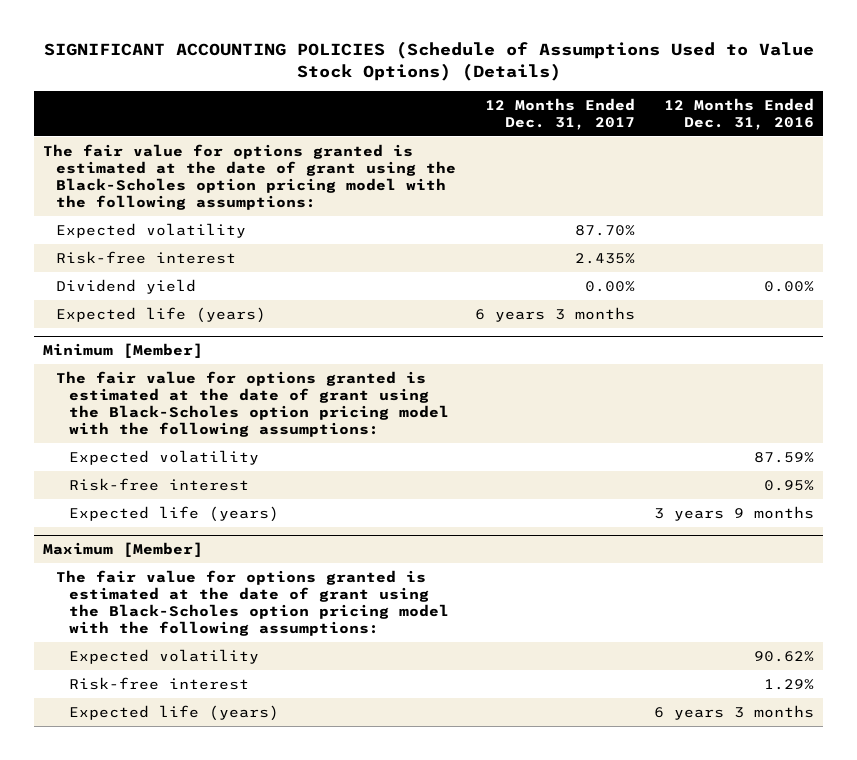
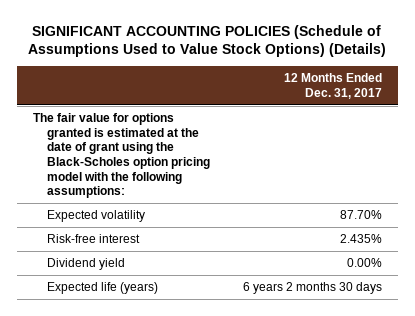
- | 12 Months Ended Dec. 31, 2017 | 12 Months Ended Dec. 31, 2016
+ | 12 Months Ended Dec. 31, 2017
- Expected life (years) | 6 years 3 months |
- Minimum [Member]
- The fair value for options granted is estimated at the date of grant using the Black-Scholes option pricing model with the following assumptions:
- Expected volatility | | 87.59%
- Risk-free interest | | 0.95%
- Expected life (years) | | 3 years 9 months
- Maximum [Member]
- The fair value for options granted is estimated at the date of grant using the Black-Scholes option pricing model with the following assumptions:
- Expected volatility | | 90.62%
- Risk-free interest | | 1.29%
- Expected life (years) | | 6 years 3 months
+ Expected life (years) | 6 years 2 months 30 days

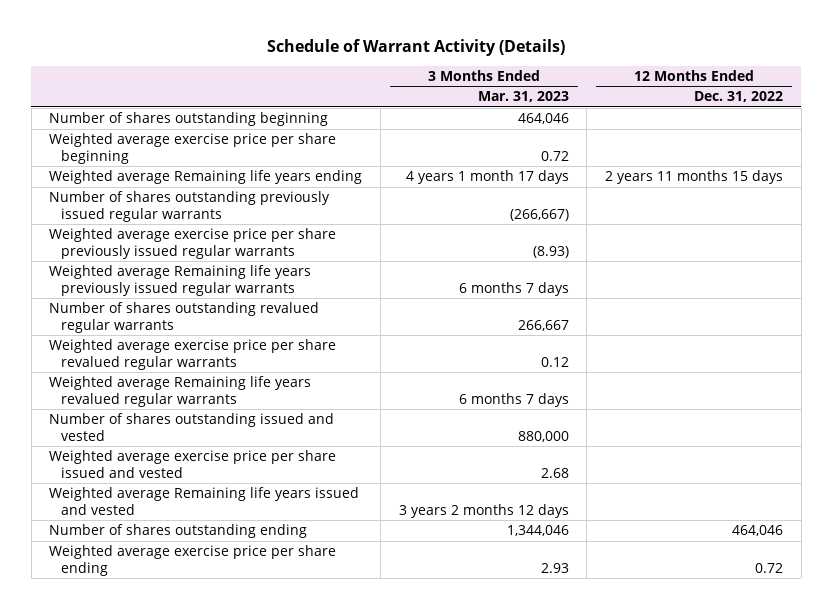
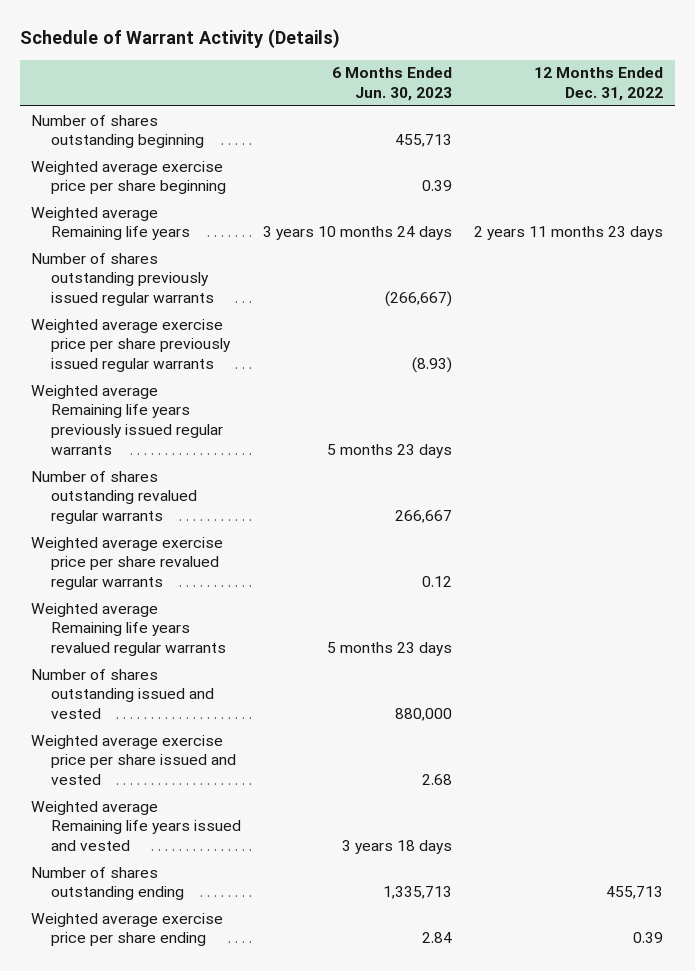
- | 3 Months Ended Mar. 31, 2023 | 12 Months Ended Dec. 31, 2022
+ | 6 Months Ended Jun. 30, 2023 | 12 Months Ended Dec. 31, 2022
- Weighted average Remaining life years ending | 4 years 1 month 17 days | 2 years 11 months 15 days
+ Weighted average Remaining life years | 3 years 10 months 24 days | 2 years 11 months 23 days
- Number of shares outstanding ending | 1,344,046 | 464,046
- Weighted average exercise price per share ending | 2.93 | 0.72
+ Number of shares outstanding ending | 1,335,713 | 455,713
+ Weighted average exercise price per share ending | 2.84 | 0.39

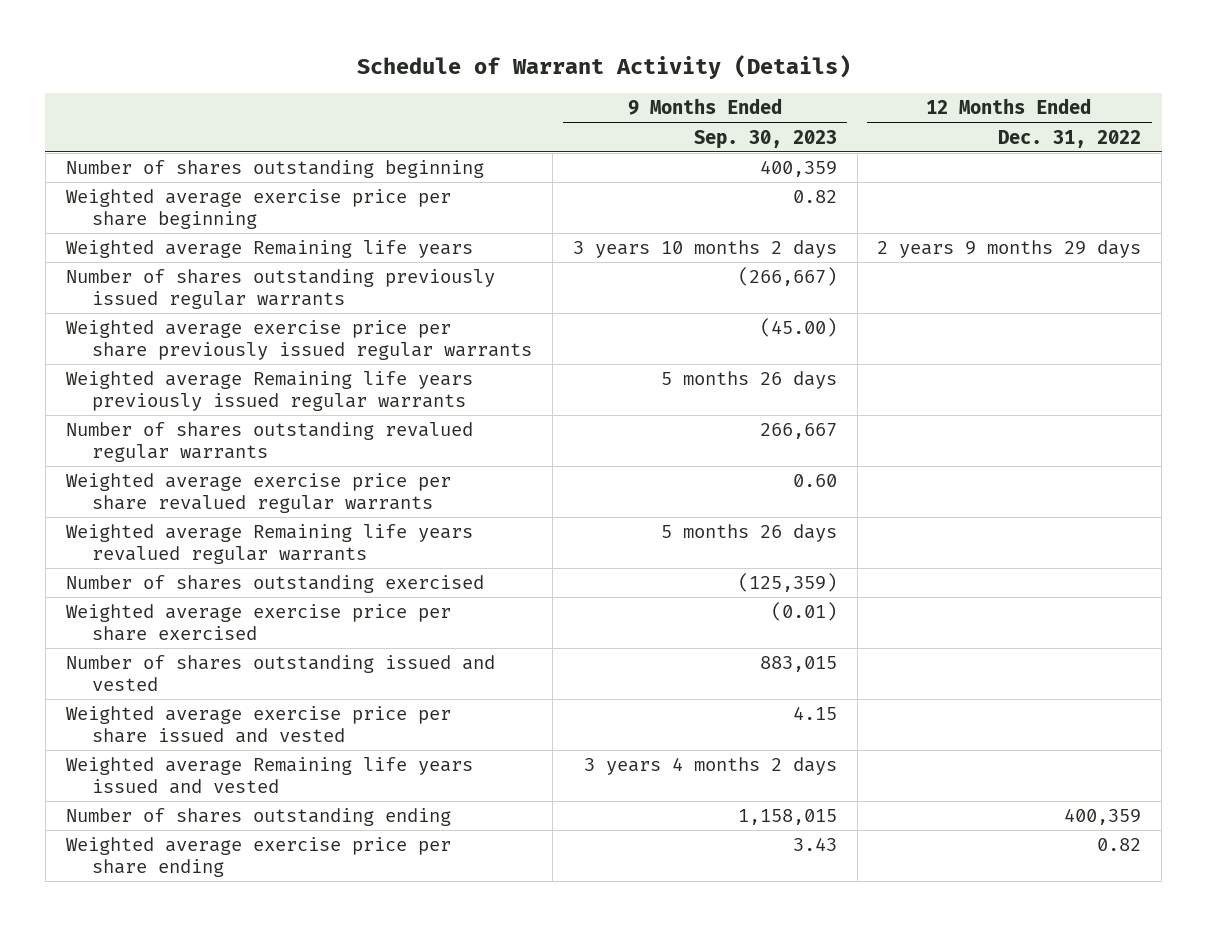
- | 6 Months Ended Jun. 30, 2023 | 12 Months Ended Dec. 31, 2022
+ | 9 Months Ended Sep. 30, 2023 | 12 Months Ended Dec. 31, 2022
- Weighted average Remaining life years | 3 years 10 months 24 days | 2 years 11 months 23 days
+ Weighted average Remaining life years | 3 years 10 months 2 days | 2 years 9 months 29 days
+ Number of shares outstanding exercised | (125,359) |
+ Weighted average exercise price per share exercised | (0.01) |
- Number of shares outstanding ending | 1,335,713 | 455,713
- Weighted average exercise price per share ending | 2.84 | 0.39
+ Number of shares outstanding ending | 1,158,015 | 400,359
+ Weighted average exercise price per share ending | 3.43 | 0.82

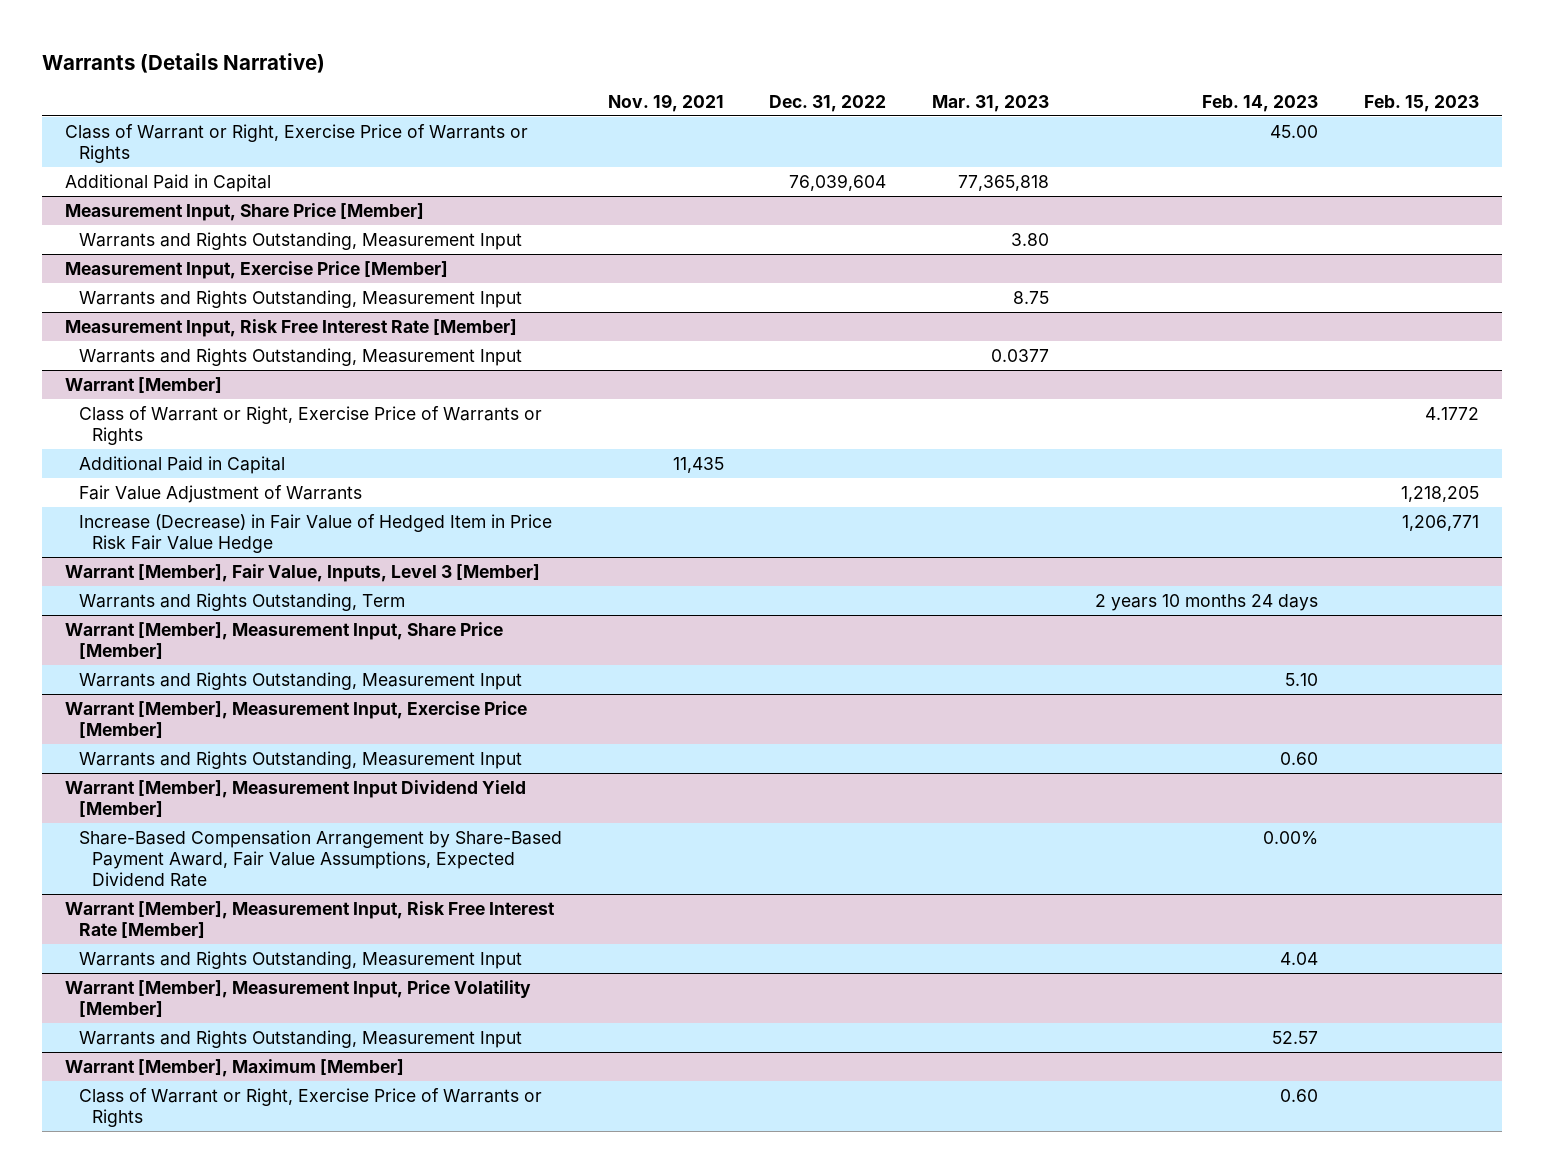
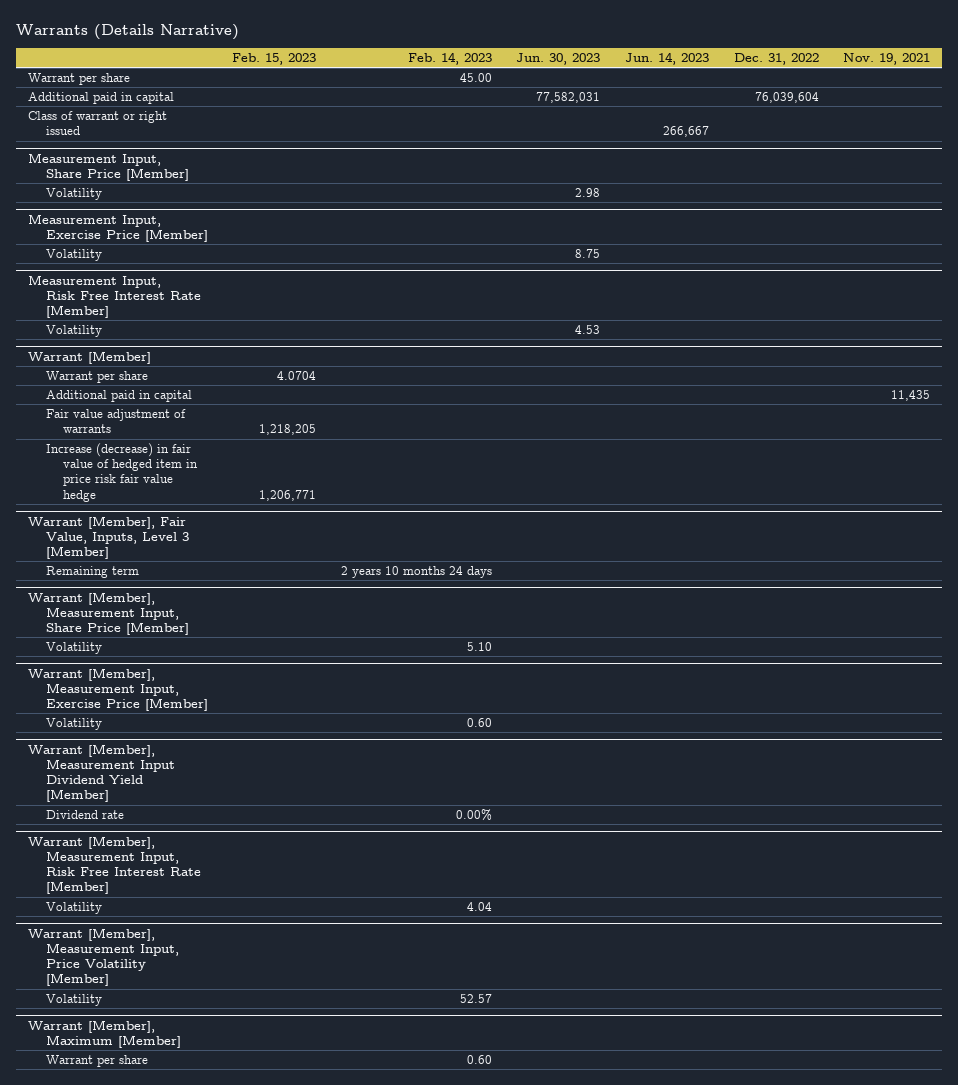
- | Nov. 19, 2021 | Dec. 31, 2022 | Mar. 31, 2023 | Feb. 14, 2023 | Feb. 15, 2023
+ | Feb. 15, 2023 | Feb. 14, 2023 | Jun. 30, 2023 | Jun. 14, 2023 | Dec. 31, 2022 | Nov. 19, 2021
- Class of Warrant or Right, Exercise Price of Warrants or Rights | | | | 45.00 |
- Additional Paid in Capital | | 76,039,604 | 77,365,818 | |
+ Warrant per share | | 45.00 | | | |
+ Additional paid in capital | | | 77,582,031 | | 76,039,604 |
+ Class of warrant or right issued | | | | 266,667 | |
@ Measurement Input, Share Price [Member]
- Warrants and Rights Outstanding, Measurement Input | | | 3.80 | |
+ Volatility | | | 2.98 | | |
@ Measurement Input, Exercise Price [Member]
- Warrants and Rights Outstanding, Measurement Input | | | 8.75 | |
+ Volatility | | | 8.75 | | |
@ Measurement Input, Risk Free Interest Rate [Member]
- Warrants and Rights Outstanding, Measurement Input | | | 0.0377 | |
+ Volatility | | | 4.53 | | |
@ Warrant [Member]
- Class of Warrant or Right, Exercise Price of Warrants or Rights | | | | | 4.1772
- Additional Paid in Capital | 11,435 | | | |
- Fair Value Adjustment of Warrants | | | | | 1,218,205
- Increase (Decrease) in Fair Value of Hedged Item in Price Risk Fair Value Hedge | | | | | 1,206,771
+ Warrant per share | 4.0704 | | | | |
+ Additional paid in capital | | | | | | 11,435
+ Fair value adjustment of warrants | 1,218,205 | | | | |
+ Increase (decrease) in fair value of hedged item in price risk fair value hedge | 1,206,771 | | | | |
@ Warrant [Member], Fair Value, Inputs, Level 3 [Member]
- Warrants and Rights Outstanding, Term | | | | 2 years 10 months 24 days |
+ Remaining term | | 2 years 10 months 24 days | | | |
@ Warrant [Member], Measurement Input, Share Price [Member]
- Warrants and Rights Outstanding, Measurement Input | | | | 5.10 |
+ Volatility | | 5.10 | | | |
@ Warrant [Member], Measurement Input, Exercise Price [Member]
- Warrants and Rights Outstanding, Measurement Input | | | | 0.60 |
+ Volatility | | 0.60 | | | |
@ Warrant [Member], Measurement Input Dividend Yield [Member]
- Share-Based Compensation Arrangement by Share-Based Payment Award, Fair Value Assumptions, Expected Dividend Rate | | | | 0.00% |
+ Dividend rate | | 0.00% | | | |
@ Warrant [Member], Measurement Input, Risk Free Interest Rate [Member]
- Warrants and Rights Outstanding, Measurement Input | | | | 4.04 |
+ Volatility | | 4.04 | | | |
@ Warrant [Member], Measurement Input, Price Volatility [Member]
- Warrants and Rights Outstanding, Measurement Input | | | | 52.57 |
+ Volatility | | 52.57 | | | |
@ Warrant [Member], Maximum [Member]
- Class of Warrant or Right, Exercise Price of Warrants or Rights | | | | 0.60 |
+ Warrant per share | | 0.60 | | | |

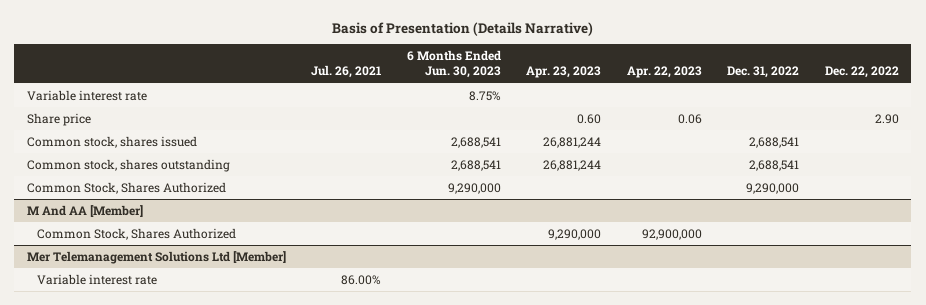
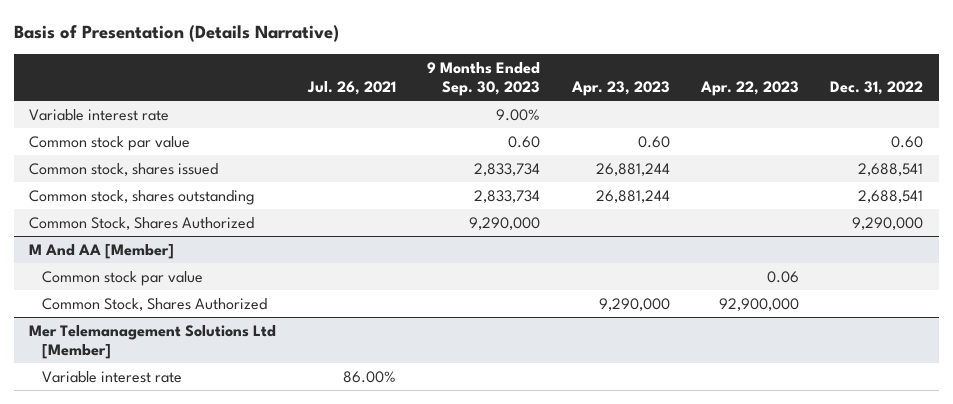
- | Jul. 26, 2021 | 6 Months Ended Jun. 30, 2023 | Apr. 23, 2023 | Apr. 22, 2023 | Dec. 31, 2022 | Dec. 22, 2022
+ | Jul. 26, 2021 | 9 Months Ended Sep. 30, 2023 | Apr. 23, 2023 | Apr. 22, 2023 | Dec. 31, 2022
- Share price | | | 0.60 | 0.06 | | 2.90
+ Common stock par value | | 0.60 | 0.60 | | 0.60
@ M And AA [Member]
+ Common stock par value | | | | 0.06 |

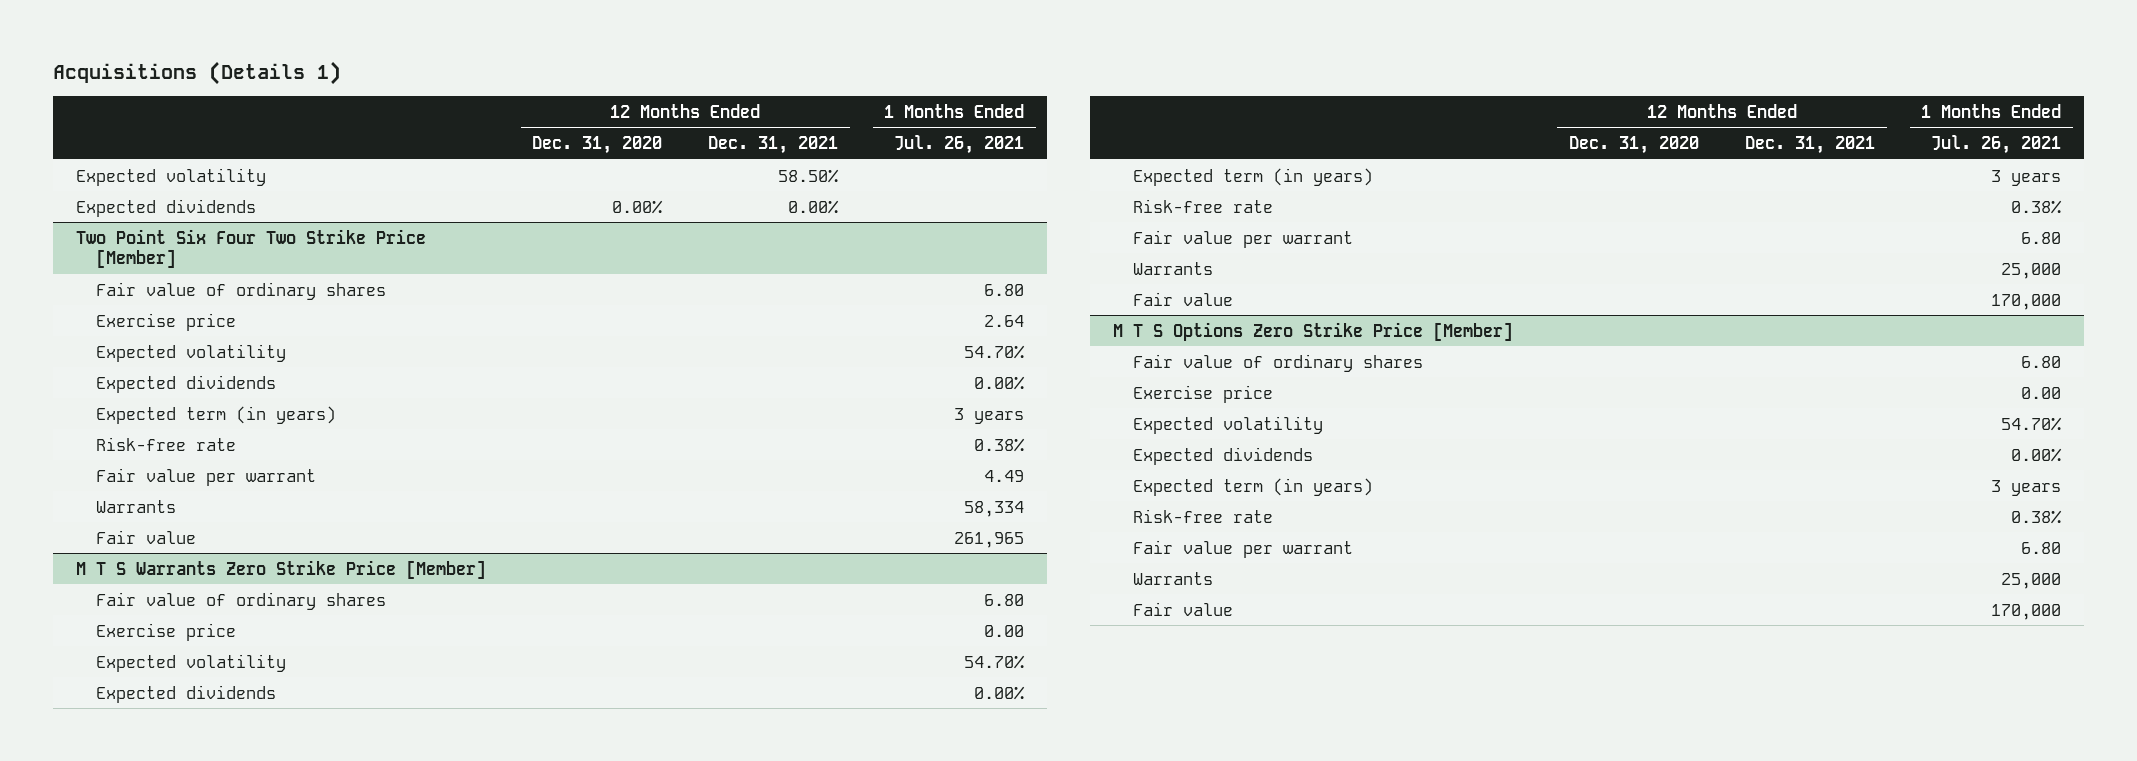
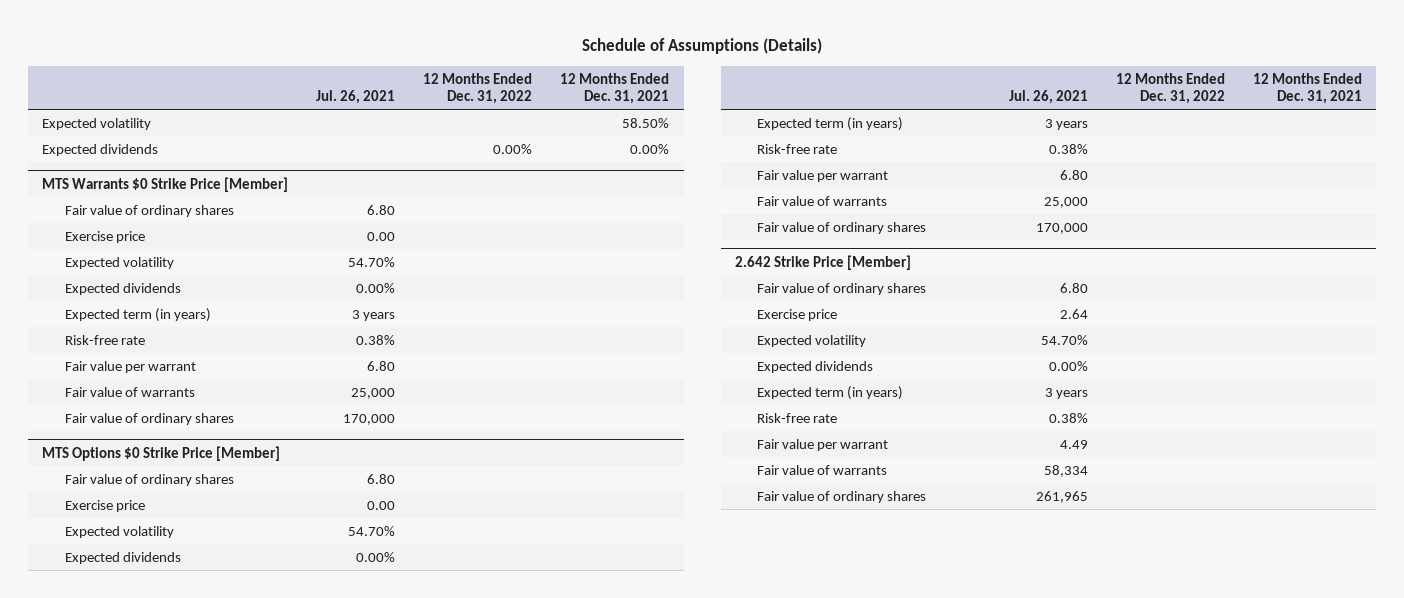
- Acquisitions (Details 1)
+ Schedule of Assumptions (Details)
- | 12 Months Ended Dec. 31, 2020 | 12 Months Ended Dec. 31, 2021 | 1 Months Ended Jul. 26, 2021
+ | Jul. 26, 2021 | 12 Months Ended Dec. 31, 2022 | 12 Months Ended Dec. 31, 2021
- Two Point Six Four Two Strike Price [Member]
- Fair value of ordinary shares | | | 6.80
- Exercise price | | | 2.64
- Expected volatility | | | 54.70%
- Expected dividends | | | 0.00%
- Expected term (in years) | | | 3 years
- Risk-free rate | | | 0.38%
- Fair value per warrant | | | 4.49
- Warrants | | | 58,334
- Fair value | | | 261,965
- M T S Warrants Zero Strike Price [Member]
+ MTS Warrants $0 Strike Price [Member]
- Warrants | | | 25,000
- Fair value | | | 170,000
- M T S Options Zero Strike Price [Member]
+ Fair value of warrants | 25,000 | |
+ Fair value of ordinary shares | 170,000 | |
+ MTS Options $0 Strike Price [Member]
- Warrants | | | 25,000
- Fair value | | | 170,000
+ Fair value of warrants | 25,000 | |
+ Fair value of ordinary shares | 170,000 | |
+ 2.642 Strike Price [Member]
+ Fair value of ordinary shares | 6.80 | |
+ Exercise price | 2.64 | |
+ Expected volatility | 54.70% | |
+ Expected dividends | 0.00% | |
+ Expected term (in years) | 3 years | |
+ Risk-free rate | 0.38% | |
+ Fair value per warrant | 4.49 | |
+ Fair value of warrants | 58,334 | |
+ Fair value of ordinary shares | 261,965 | |

